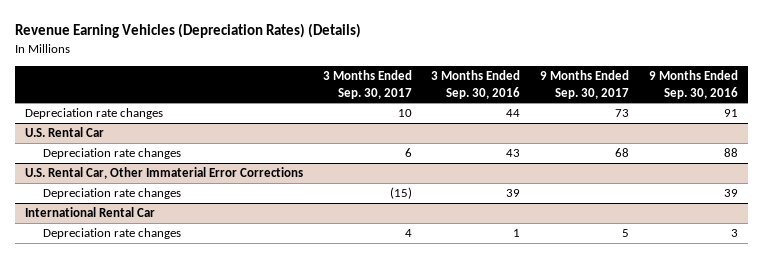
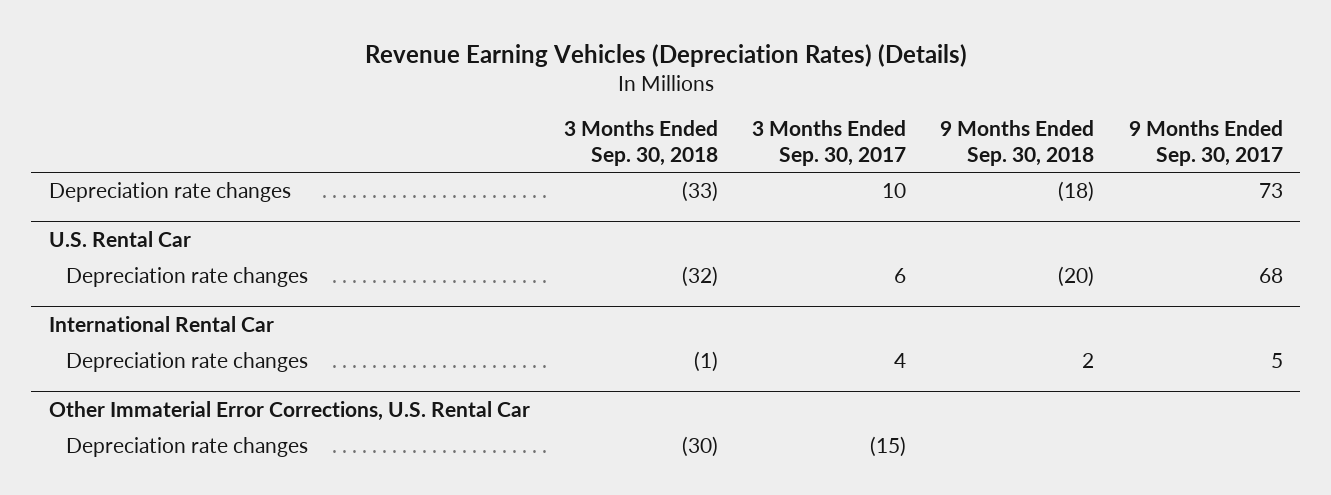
- | 3 Months Ended Sep. 30, 2017 | 3 Months Ended Sep. 30, 2016 | 9 Months Ended Sep. 30, 2017 | 9 Months Ended Sep. 30, 2016
+ | 3 Months Ended Sep. 30, 2018 | 3 Months Ended Sep. 30, 2017 | 9 Months Ended Sep. 30, 2018 | 9 Months Ended Sep. 30, 2017
- U.S. Rental Car, Other Immaterial Error Corrections
- Depreciation rate changes | (15) | 39 | | 39
+ Other Immaterial Error Corrections, U.S. Rental Car
+ Depreciation rate changes | (30) | (15) | |

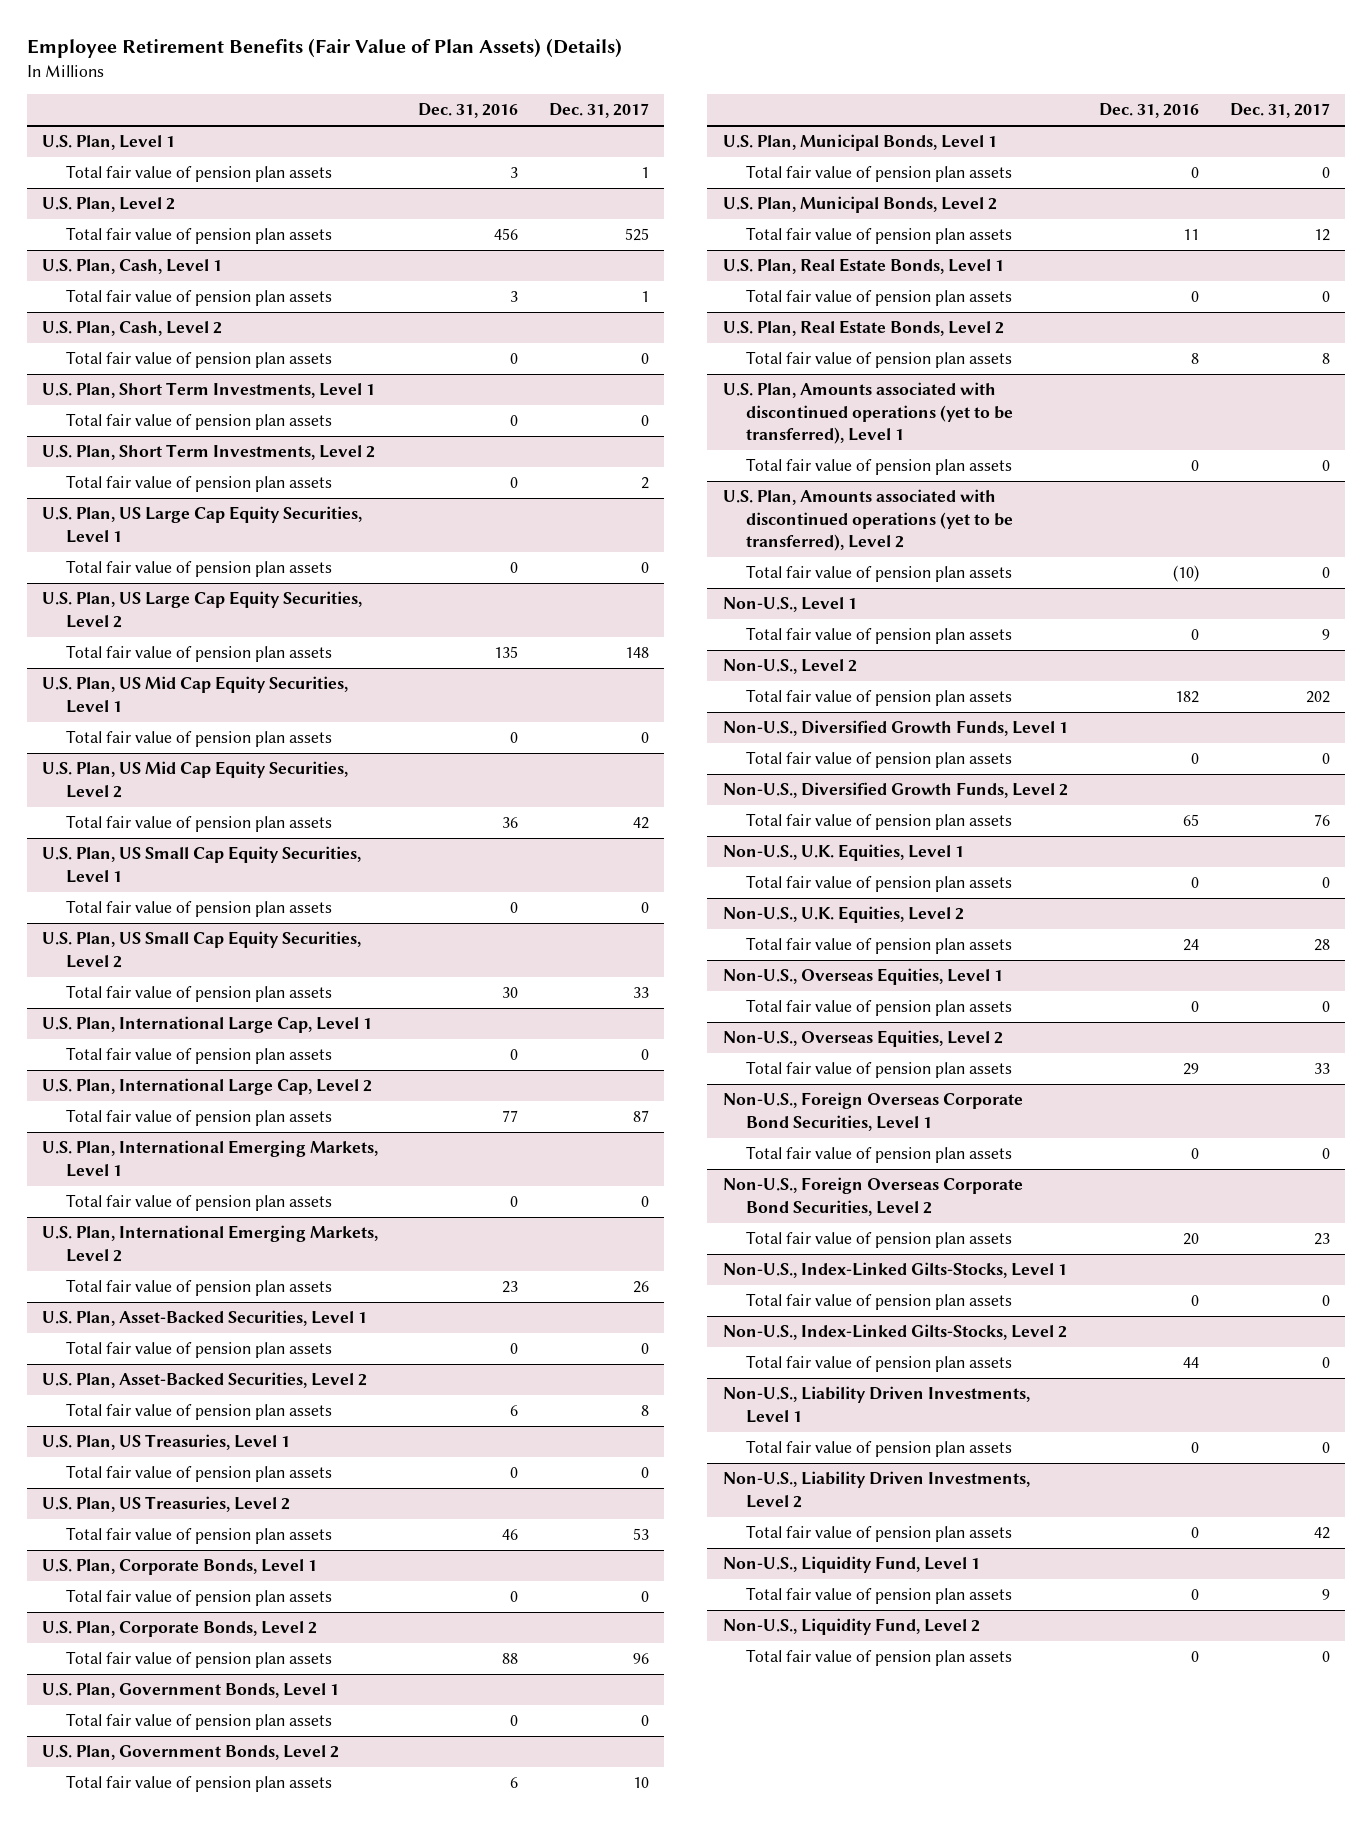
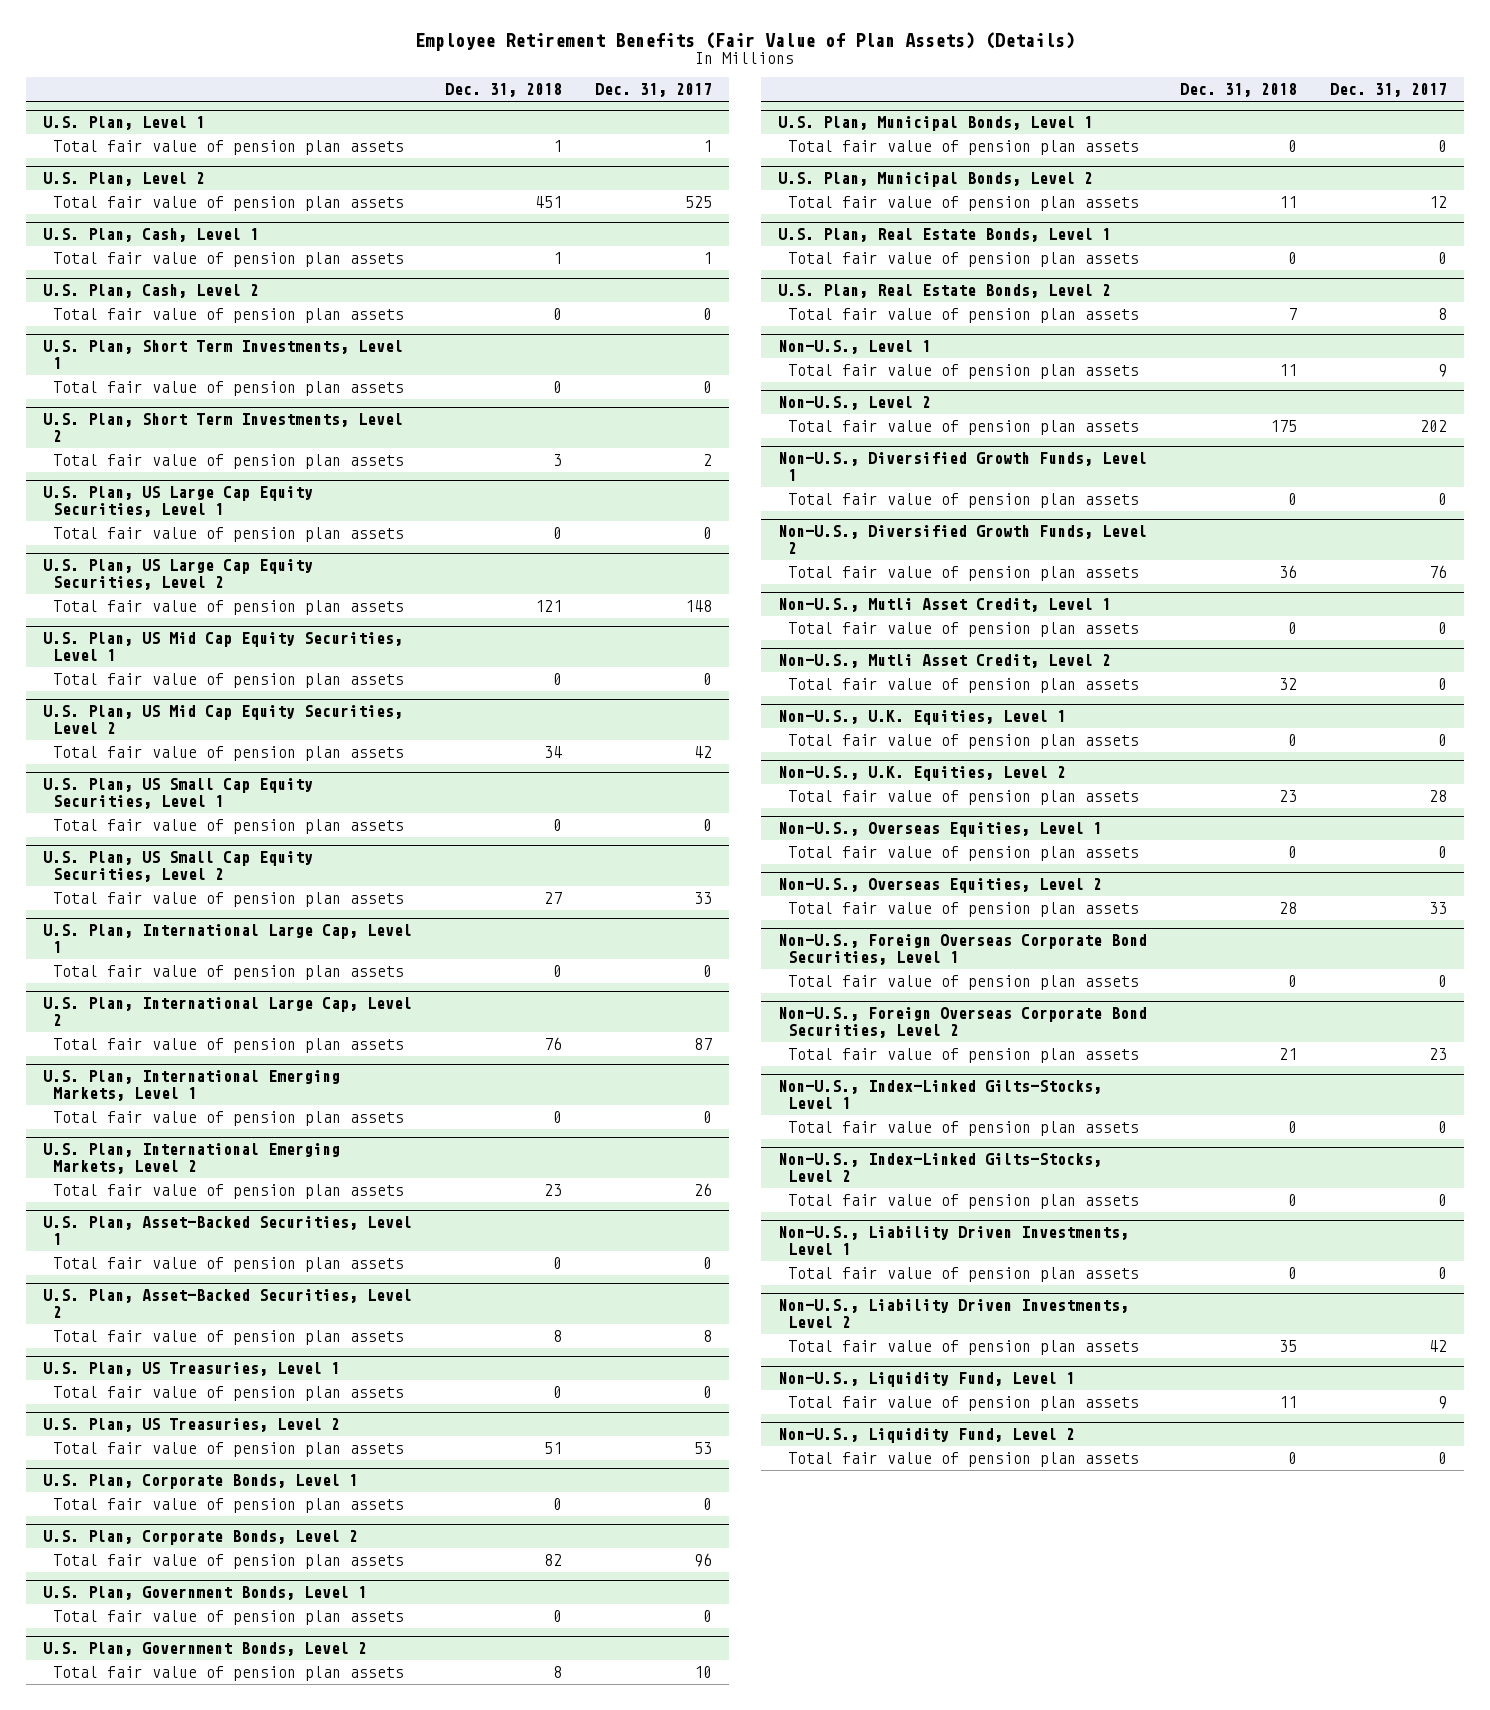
- | Dec. 31, 2016 | Dec. 31, 2017
+ | Dec. 31, 2018 | Dec. 31, 2017
- U.S. Plan, Amounts associated with discontinued operations (yet to be transferred), Level 1
- Total fair value of pension plan assets | 0 | 0
- U.S. Plan, Amounts associated with discontinued operations (yet to be transferred), Level 2
- Total fair value of pension plan assets | (10) | 0
+ Non-U.S., Mutli Asset Credit, Level 1
+ Total fair value of pension plan assets | 0 | 0
+ Non-U.S., Mutli Asset Credit, Level 2
+ Total fair value of pension plan assets | 32 | 0

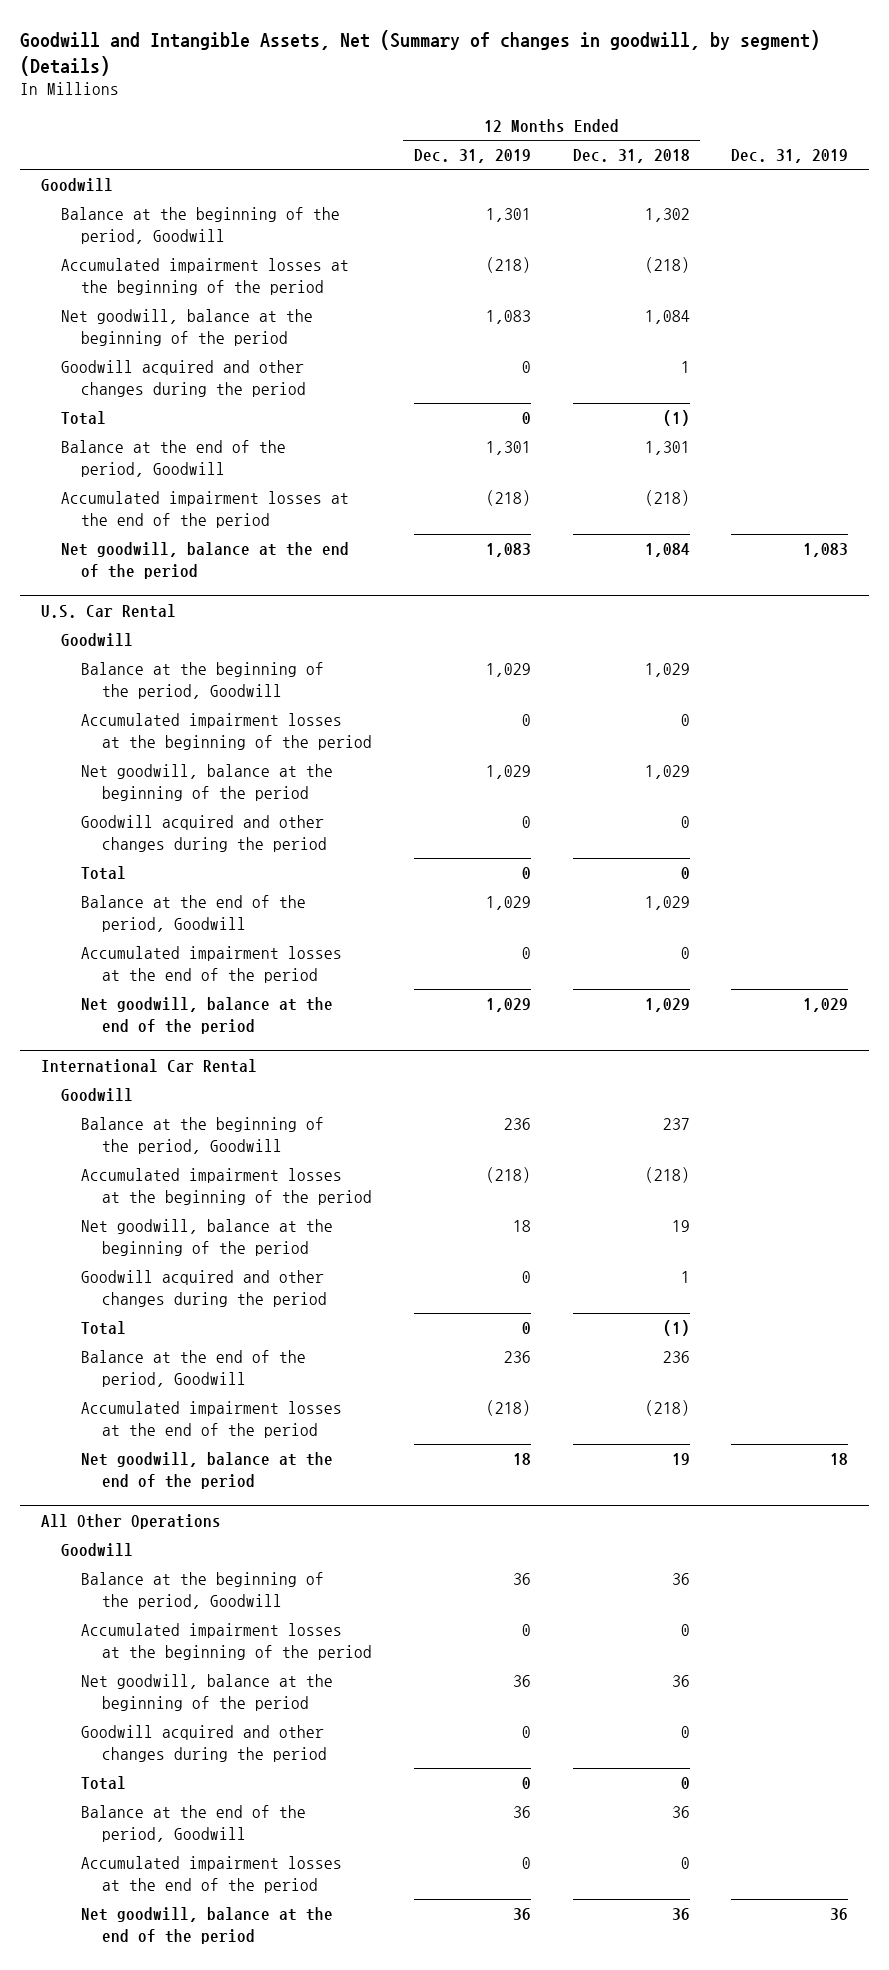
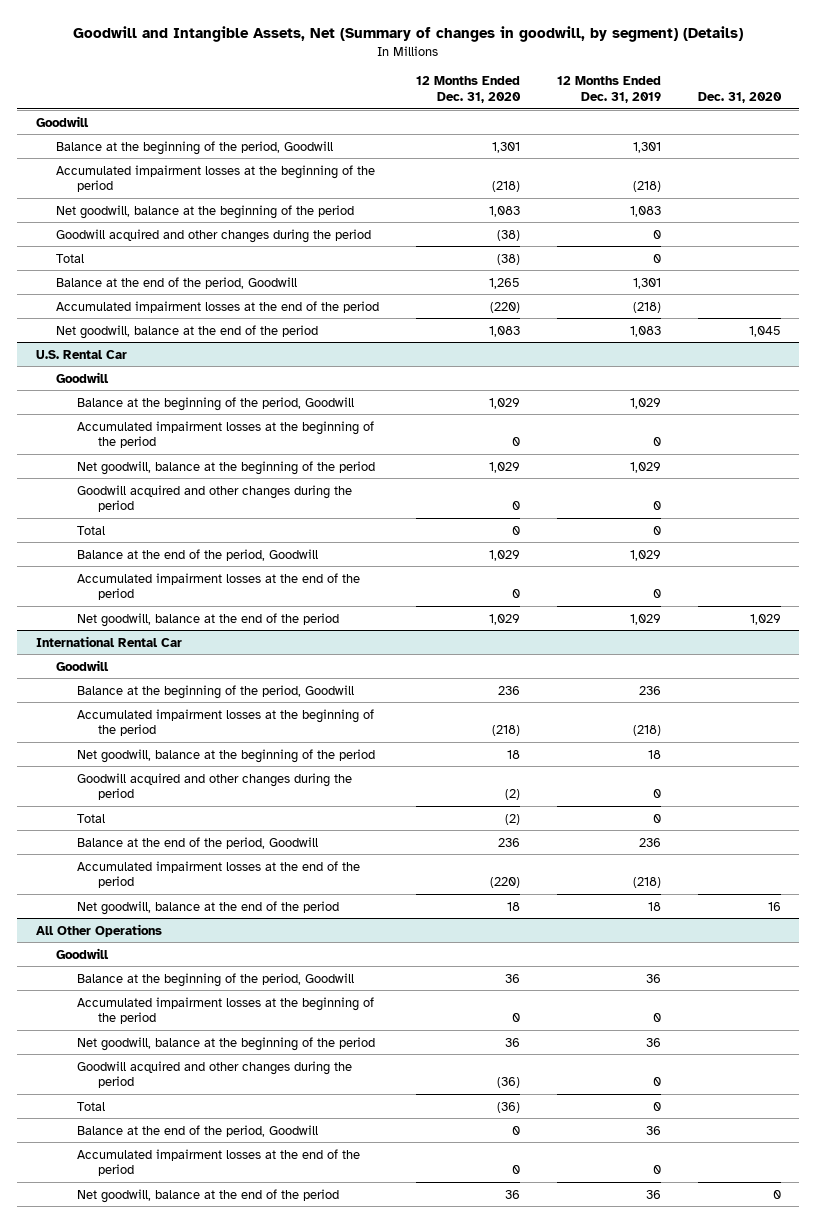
- | 12 Months Ended Dec. 31, 2019 | 12 Months Ended Dec. 31, 2018 | Dec. 31, 2019
+ | 12 Months Ended Dec. 31, 2020 | 12 Months Ended Dec. 31, 2019 | Dec. 31, 2020
- U.S. Car Rental
+ U.S. Rental Car
- International Car Rental
+ International Rental Car

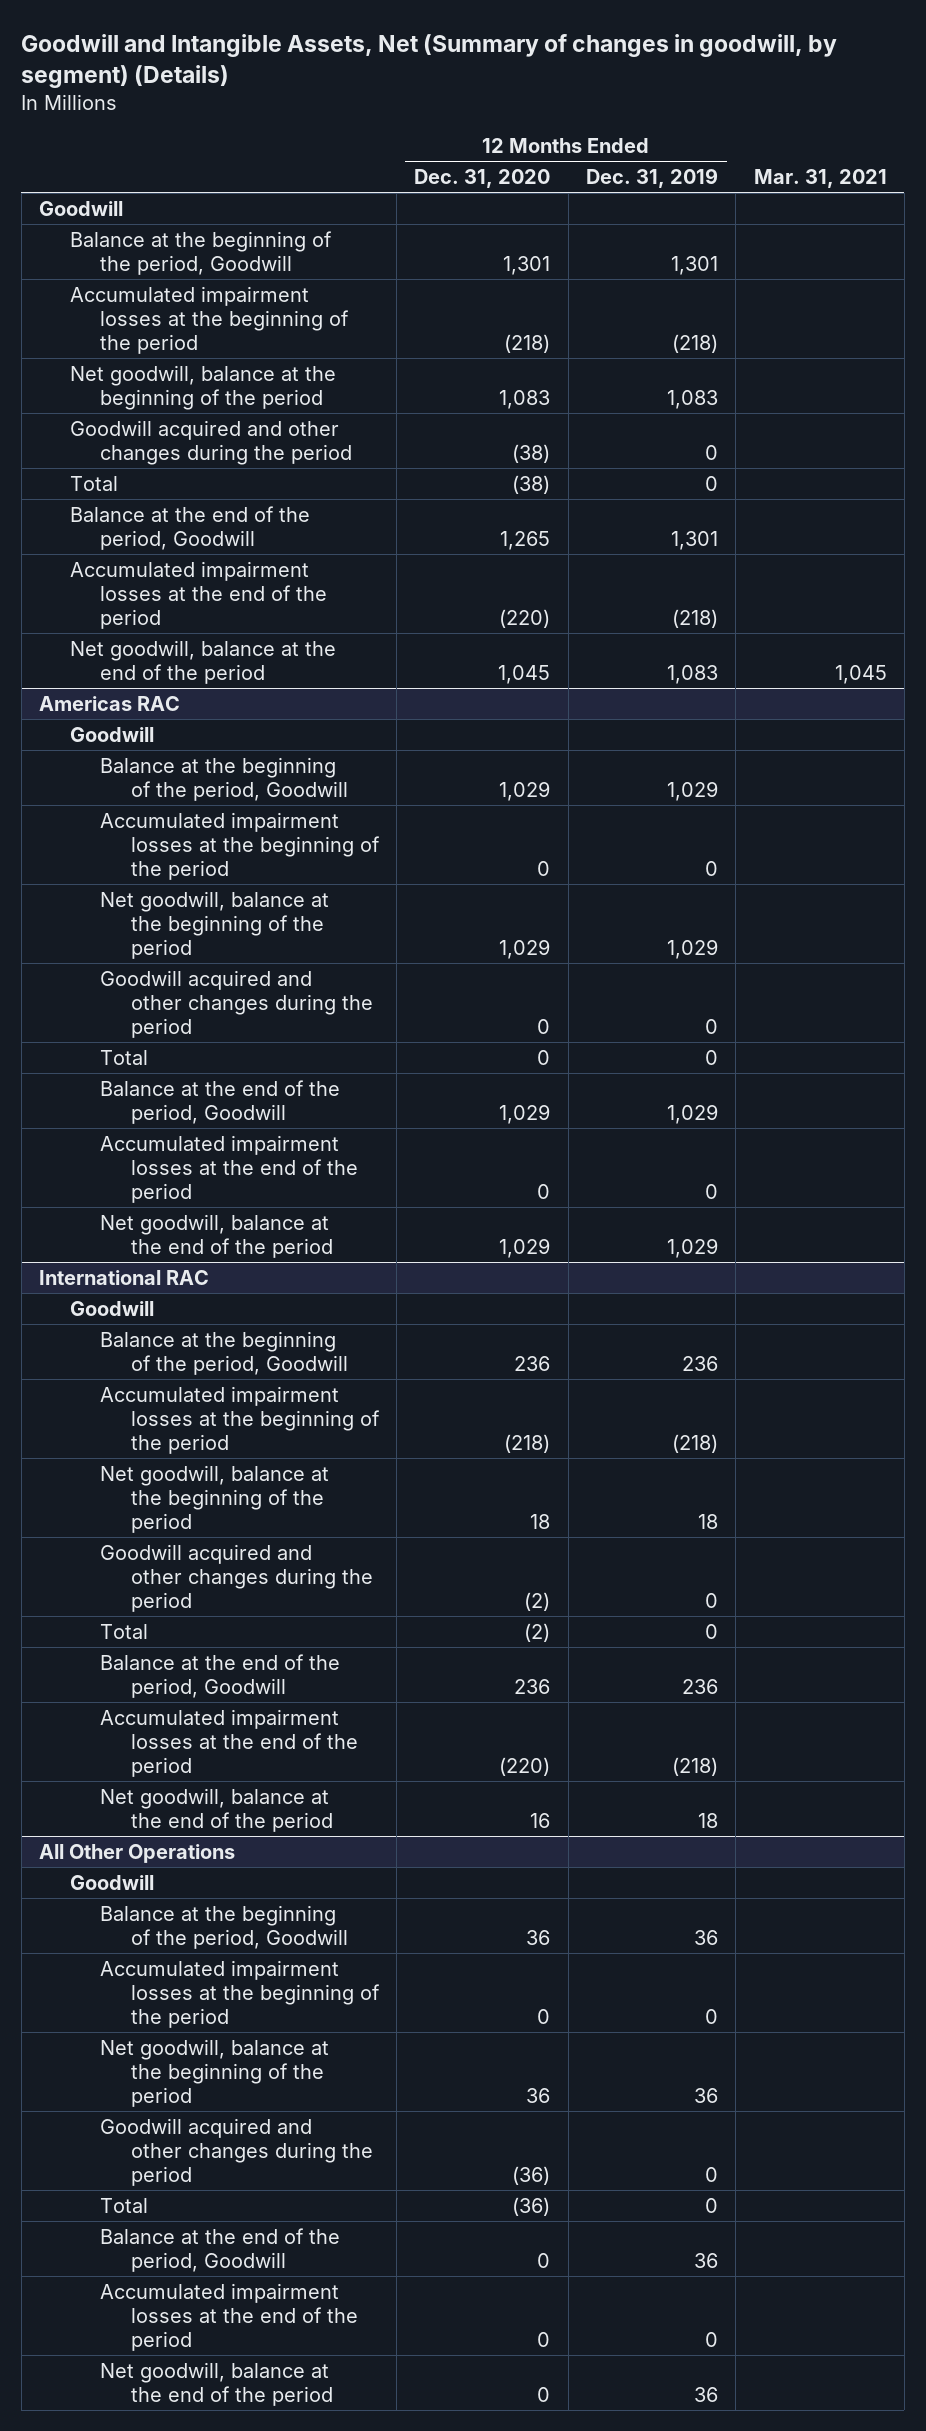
- | 12 Months Ended Dec. 31, 2020 | 12 Months Ended Dec. 31, 2019 | Dec. 31, 2020
+ | 12 Months Ended Dec. 31, 2020 | 12 Months Ended Dec. 31, 2019 | Mar. 31, 2021
- Net goodwill, balance at the end of the period | 1,083 | 1,083 | 1,045
- U.S. Rental Car
+ Net goodwill, balance at the end of the period | 1,045 | 1,083 | 1,045
+ Americas RAC
- International Rental Car
+ International RAC
- Net goodwill, balance at the end of the period | 18 | 18 | 16
+ Net goodwill, balance at the end of the period | 16 | 18 |
@ All Other Operations
- Net goodwill, balance at the end of the period | 36 | 36 | 0
+ Net goodwill, balance at the end of the period | 0 | 36 |

